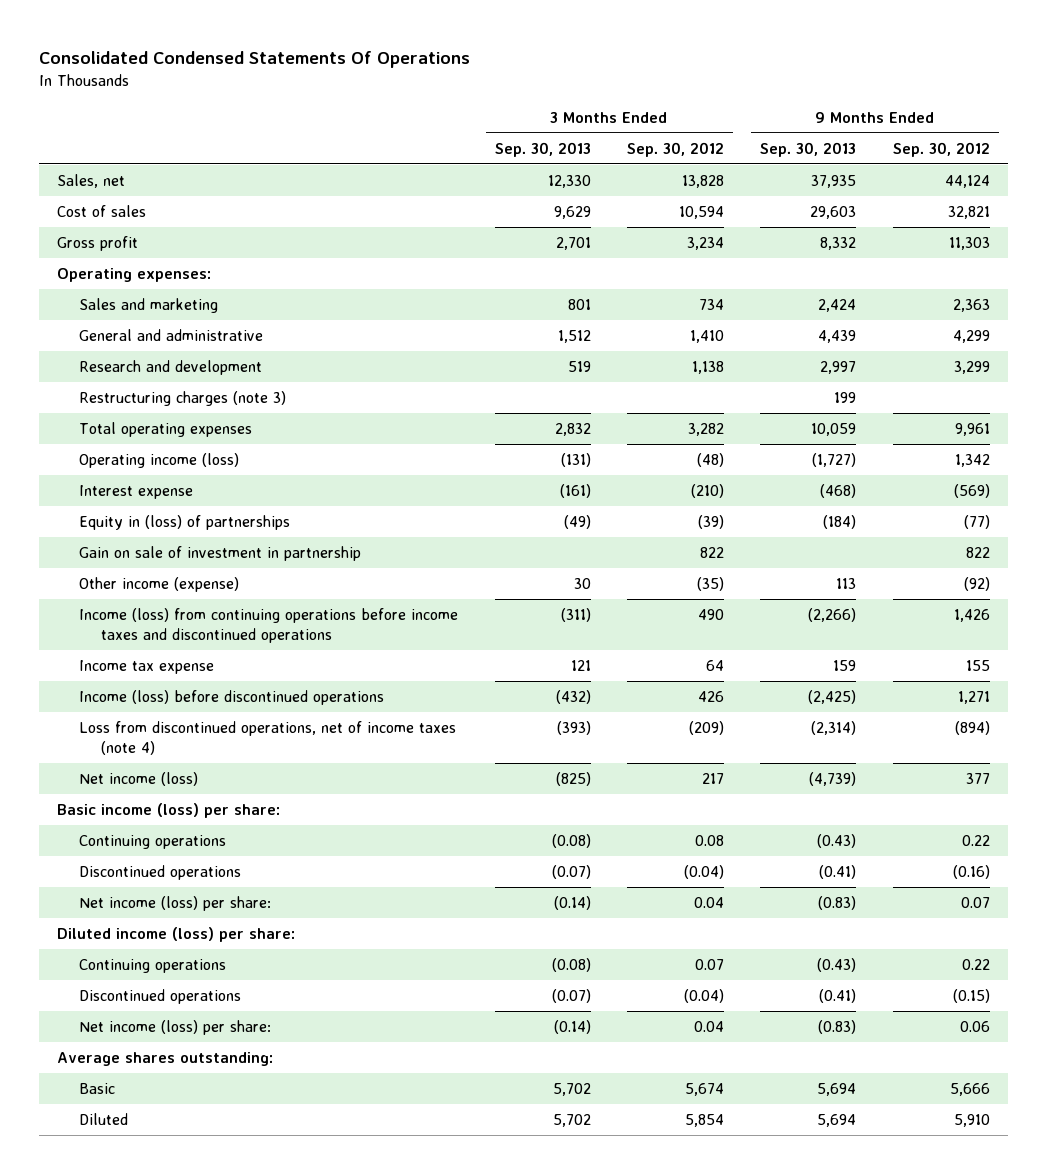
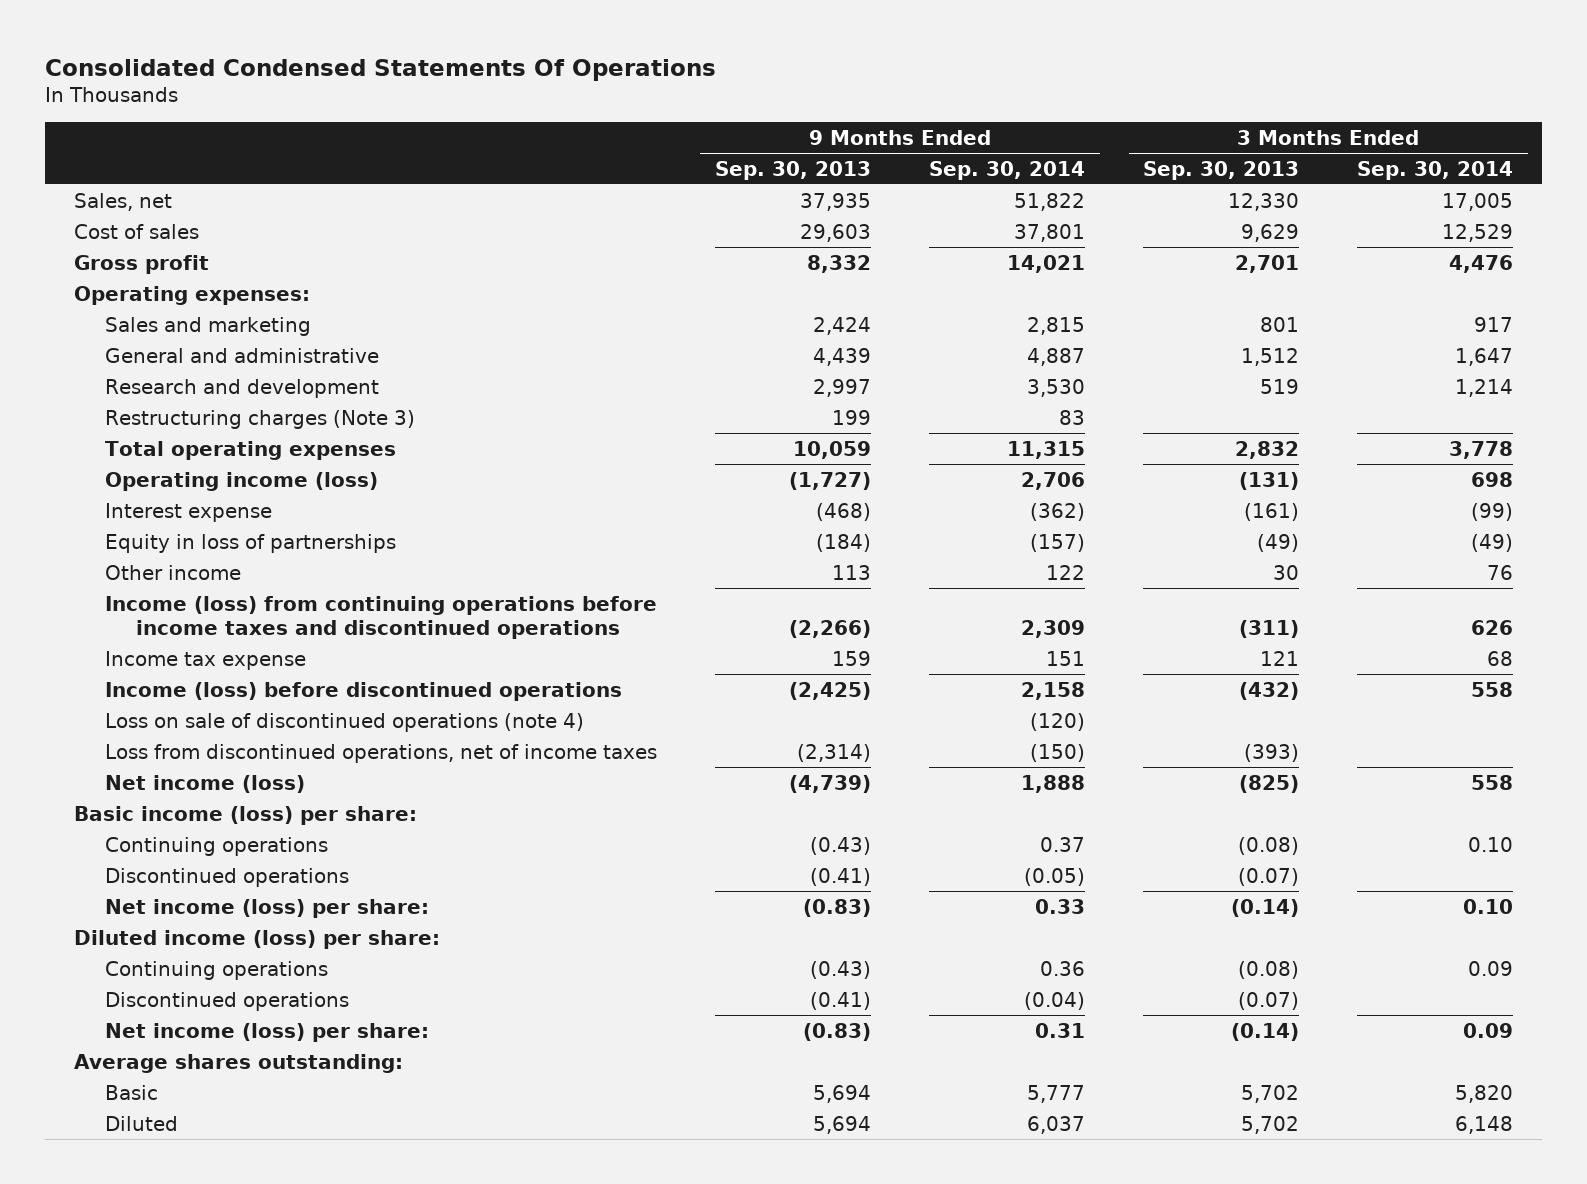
- | 3 Months Ended Sep. 30, 2013 | 3 Months Ended Sep. 30, 2012 | 9 Months Ended Sep. 30, 2013 | 9 Months Ended Sep. 30, 2012
+ | 9 Months Ended Sep. 30, 2013 | 9 Months Ended Sep. 30, 2014 | 3 Months Ended Sep. 30, 2013 | 3 Months Ended Sep. 30, 2014
- Restructuring charges (note 3) | | | 199 |
+ Restructuring charges (Note 3) | 199 | 83 | |
- Equity in (loss) of partnerships | (49) | (39) | (184) | (77)
- Gain on sale of investment in partnership | | 822 | | 822
- Other income (expense) | 30 | (35) | 113 | (92)
+ Equity in loss of partnerships | (184) | (157) | (49) | (49)
+ Other income | 113 | 122 | 30 | 76
- Loss from discontinued operations, net of income taxes (note 4) | (393) | (209) | (2,314) | (894)
+ Loss on sale of discontinued operations (note 4) | | (120) | |
+ Loss from discontinued operations, net of income taxes | (2,314) | (150) | (393) |

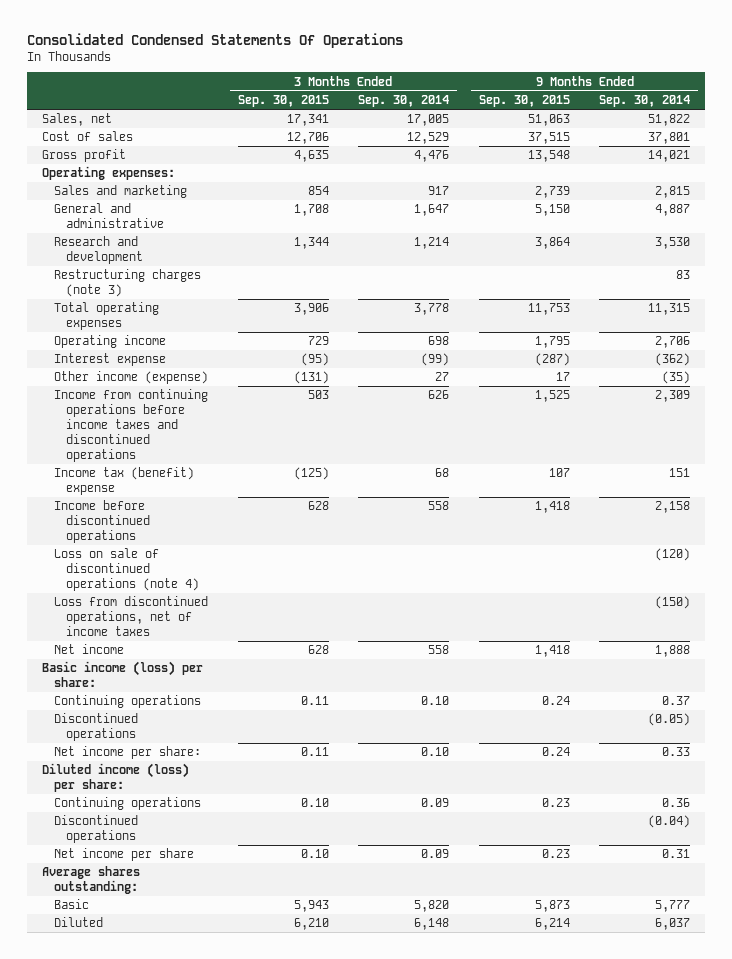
- | 9 Months Ended Sep. 30, 2013 | 9 Months Ended Sep. 30, 2014 | 3 Months Ended Sep. 30, 2013 | 3 Months Ended Sep. 30, 2014
+ | 3 Months Ended Sep. 30, 2015 | 3 Months Ended Sep. 30, 2014 | 9 Months Ended Sep. 30, 2015 | 9 Months Ended Sep. 30, 2014
- Restructuring charges (Note 3) | 199 | 83 | |
+ Restructuring charges (note 3) | | | | 83
- Operating income (loss) | (1,727) | 2,706 | (131) | 698
+ Operating income | 729 | 698 | 1,795 | 2,706
- Equity in loss of partnerships | (184) | (157) | (49) | (49)
- Other income | 113 | 122 | 30 | 76
- Income (loss) from continuing operations before income taxes and discontinued operations | (2,266) | 2,309 | (311) | 626
- Income tax expense | 159 | 151 | 121 | 68
- Income (loss) before discontinued operations | (2,425) | 2,158 | (432) | 558
+ Other income (expense) | (131) | 27 | 17 | (35)
+ Income from continuing operations before income taxes and discontinued operations | 503 | 626 | 1,525 | 2,309
+ Income tax (benefit) expense | (125) | 68 | 107 | 151
+ Income before discontinued operations | 628 | 558 | 1,418 | 2,158
- Net income (loss) | (4,739) | 1,888 | (825) | 558
+ Net income | 628 | 558 | 1,418 | 1,888
- Net income (loss) per share: | (0.83) | 0.33 | (0.14) | 0.10
+ Net income per share: | 0.11 | 0.10 | 0.24 | 0.33
- Net income (loss) per share: | (0.83) | 0.31 | (0.14) | 0.09
+ Net income per share | 0.10 | 0.09 | 0.23 | 0.31

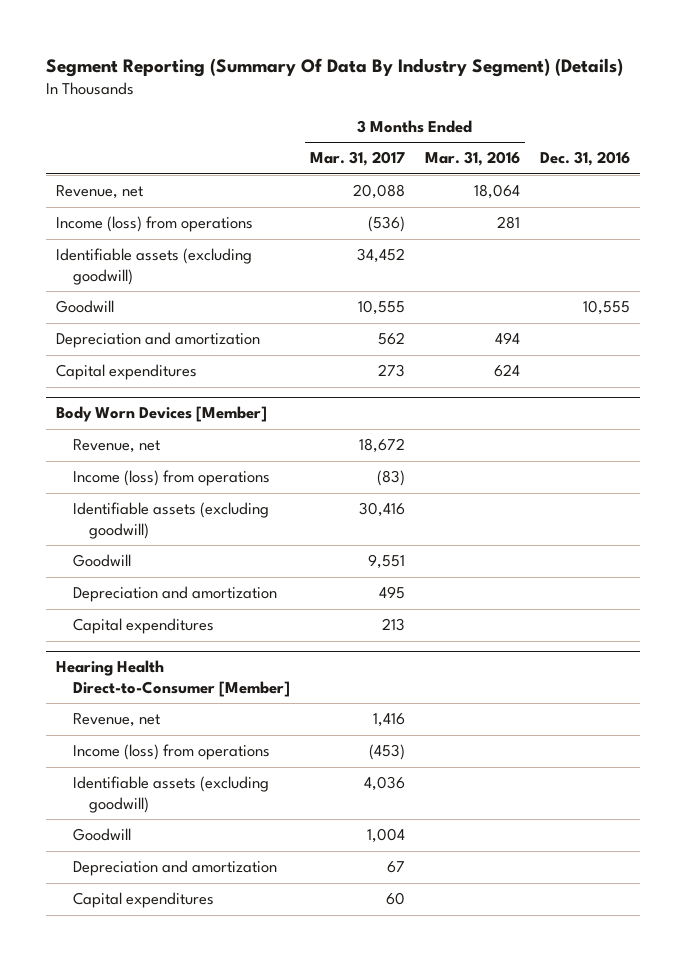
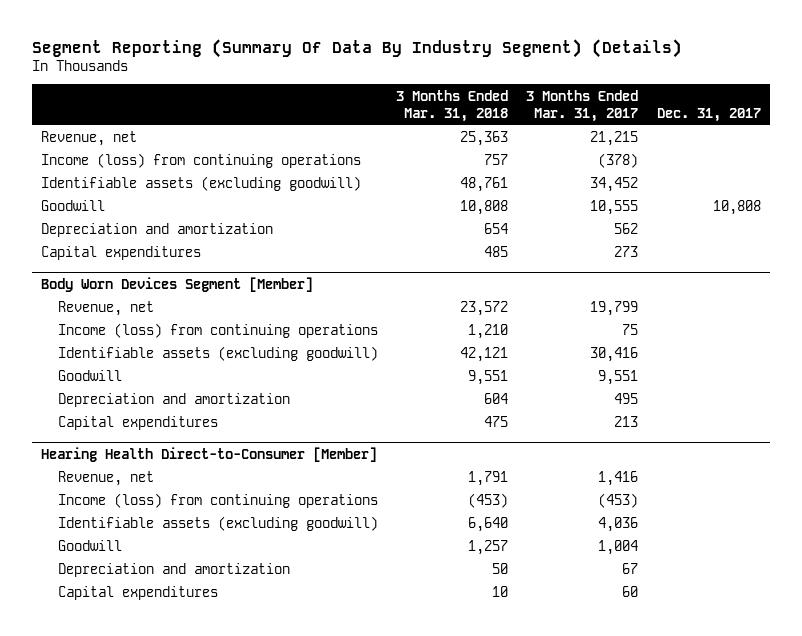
- | 3 Months Ended Mar. 31, 2017 | 3 Months Ended Mar. 31, 2016 | Dec. 31, 2016
+ | 3 Months Ended Mar. 31, 2018 | 3 Months Ended Mar. 31, 2017 | Dec. 31, 2017
- Revenue, net | 20,088 | 18,064 |
- Income (loss) from operations | (536) | 281 |
+ Revenue, net | 25,363 | 21,215 |
+ Income (loss) from continuing operations | 757 | (378) |
- Body Worn Devices [Member]
- Revenue, net | 18,672 | |
- Income (loss) from operations | (83) | |
+ Body Worn Devices Segment [Member]
+ Revenue, net | 23,572 | 19,799 |
+ Income (loss) from continuing operations | 1,210 | 75 |
@ Hearing Health Direct-to-Consumer [Member]
- Income (loss) from operations | (453) | |
+ Income (loss) from continuing operations | (453) | (453) |

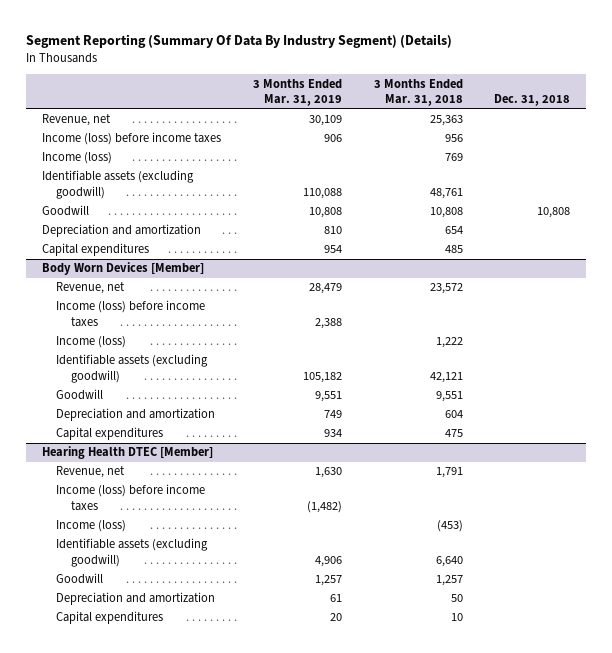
- | 3 Months Ended Mar. 31, 2018 | 3 Months Ended Mar. 31, 2017 | Dec. 31, 2017
+ | 3 Months Ended Mar. 31, 2019 | 3 Months Ended Mar. 31, 2018 | Dec. 31, 2018
- Income (loss) from continuing operations | 757 | (378) |
+ Income (loss) before income taxes | 906 | 956 |
+ Income (loss) | | 769 |
- Body Worn Devices Segment [Member]
+ Body Worn Devices [Member]
- Income (loss) from continuing operations | 1,210 | 75 |
+ Income (loss) before income taxes | 2,388 | |
+ Income (loss) | | 1,222 |
- Hearing Health Direct-to-Consumer [Member]
+ Hearing Health DTEC [Member]
- Income (loss) from continuing operations | (453) | (453) |
+ Income (loss) before income taxes | (1,482) | |
+ Income (loss) | | (453) |

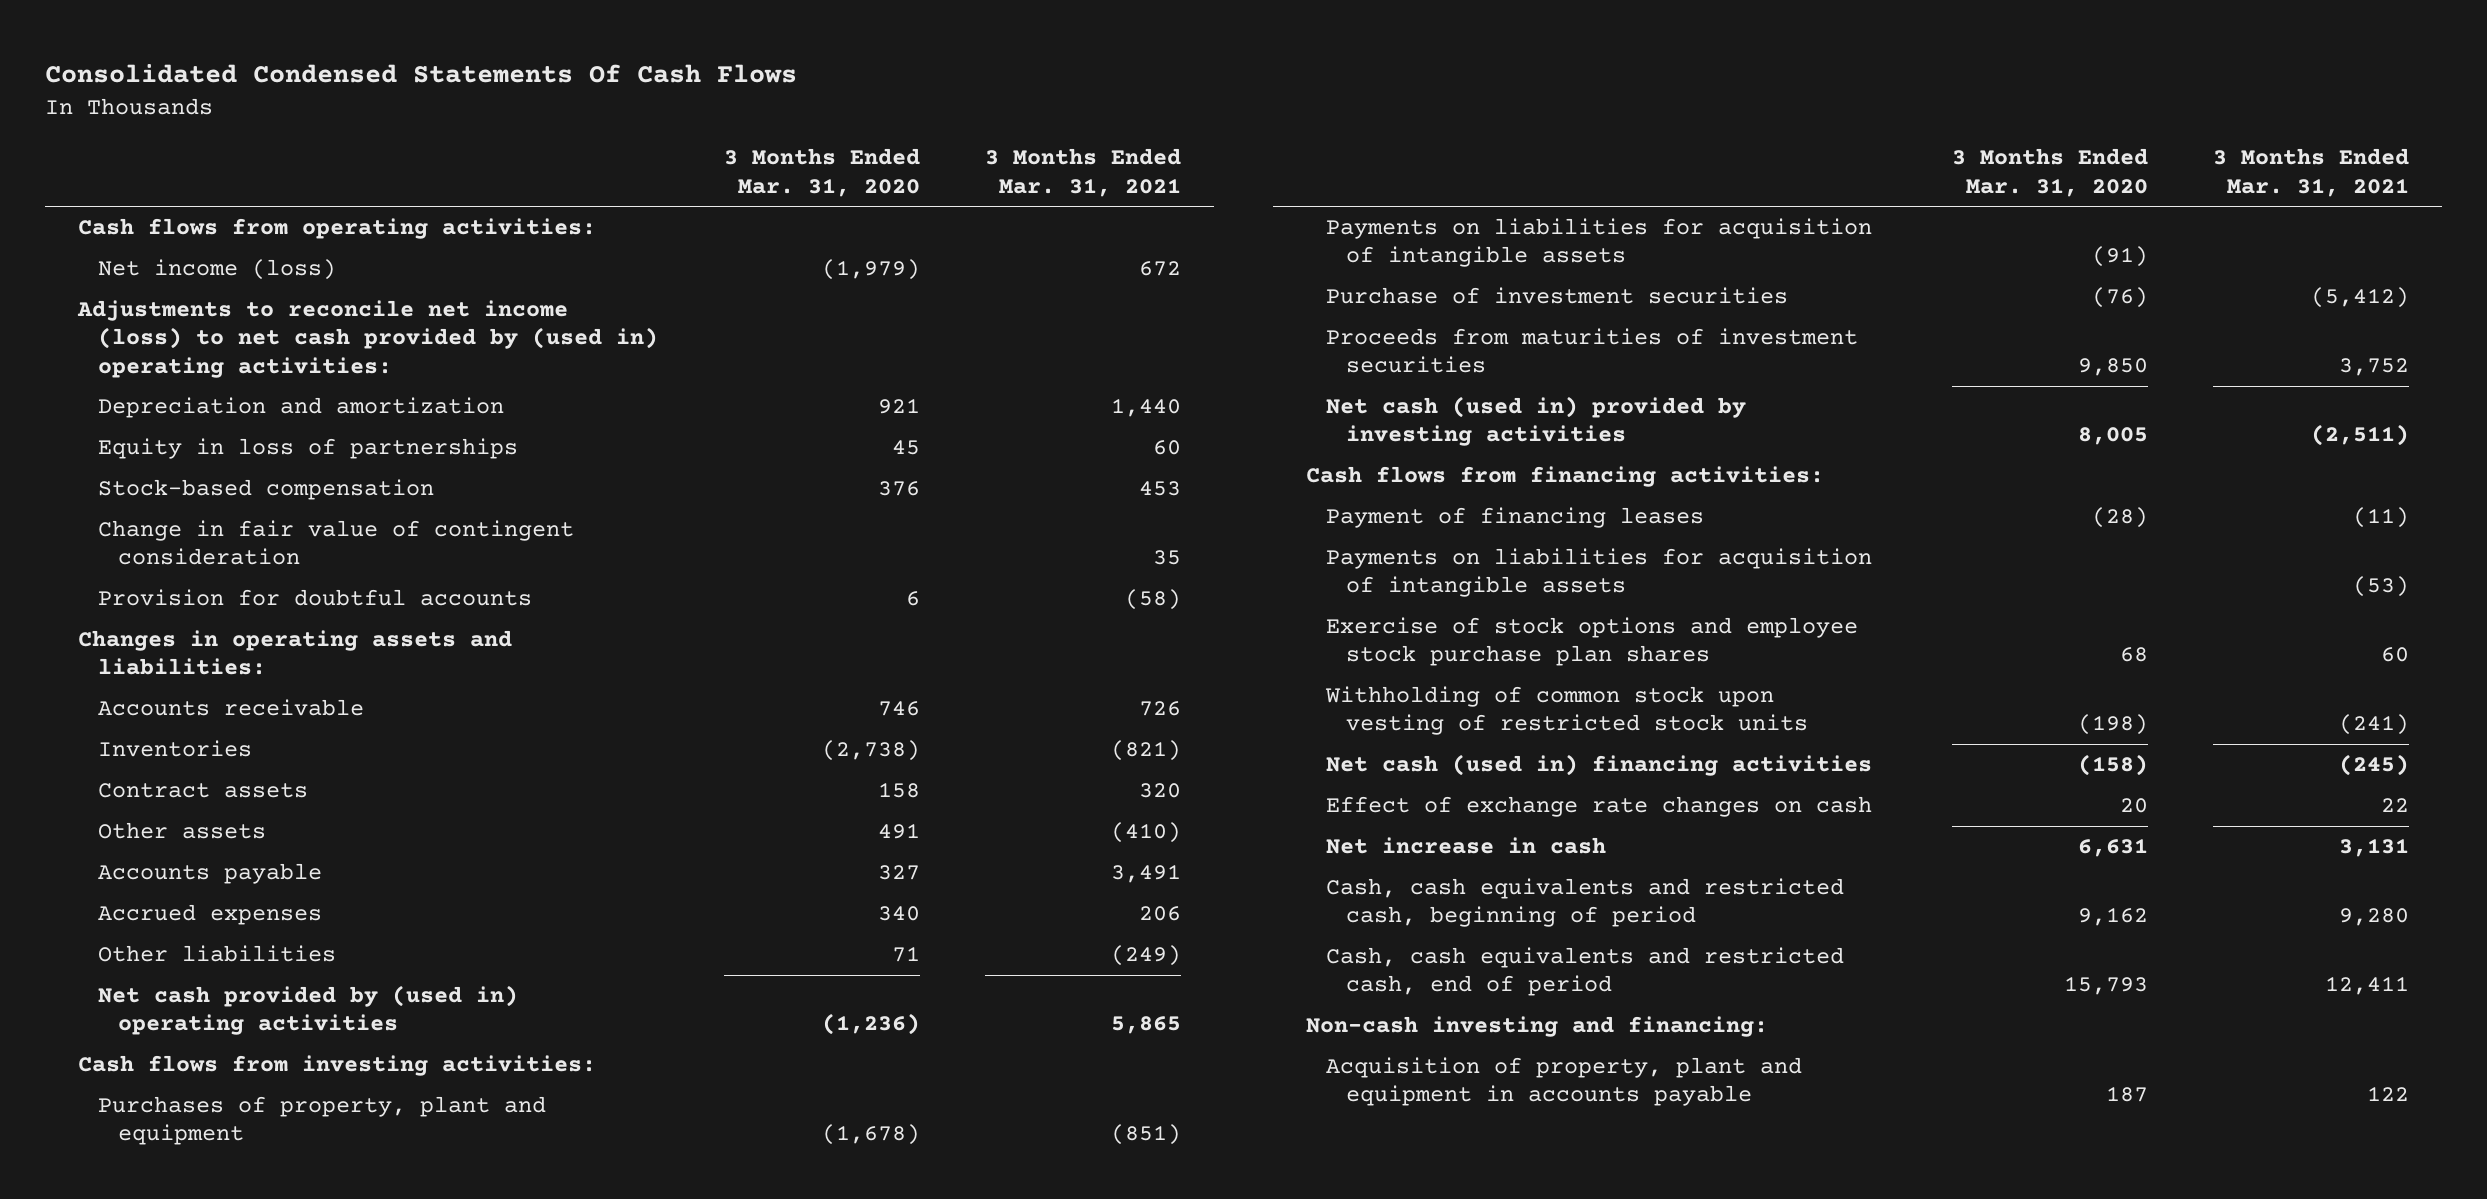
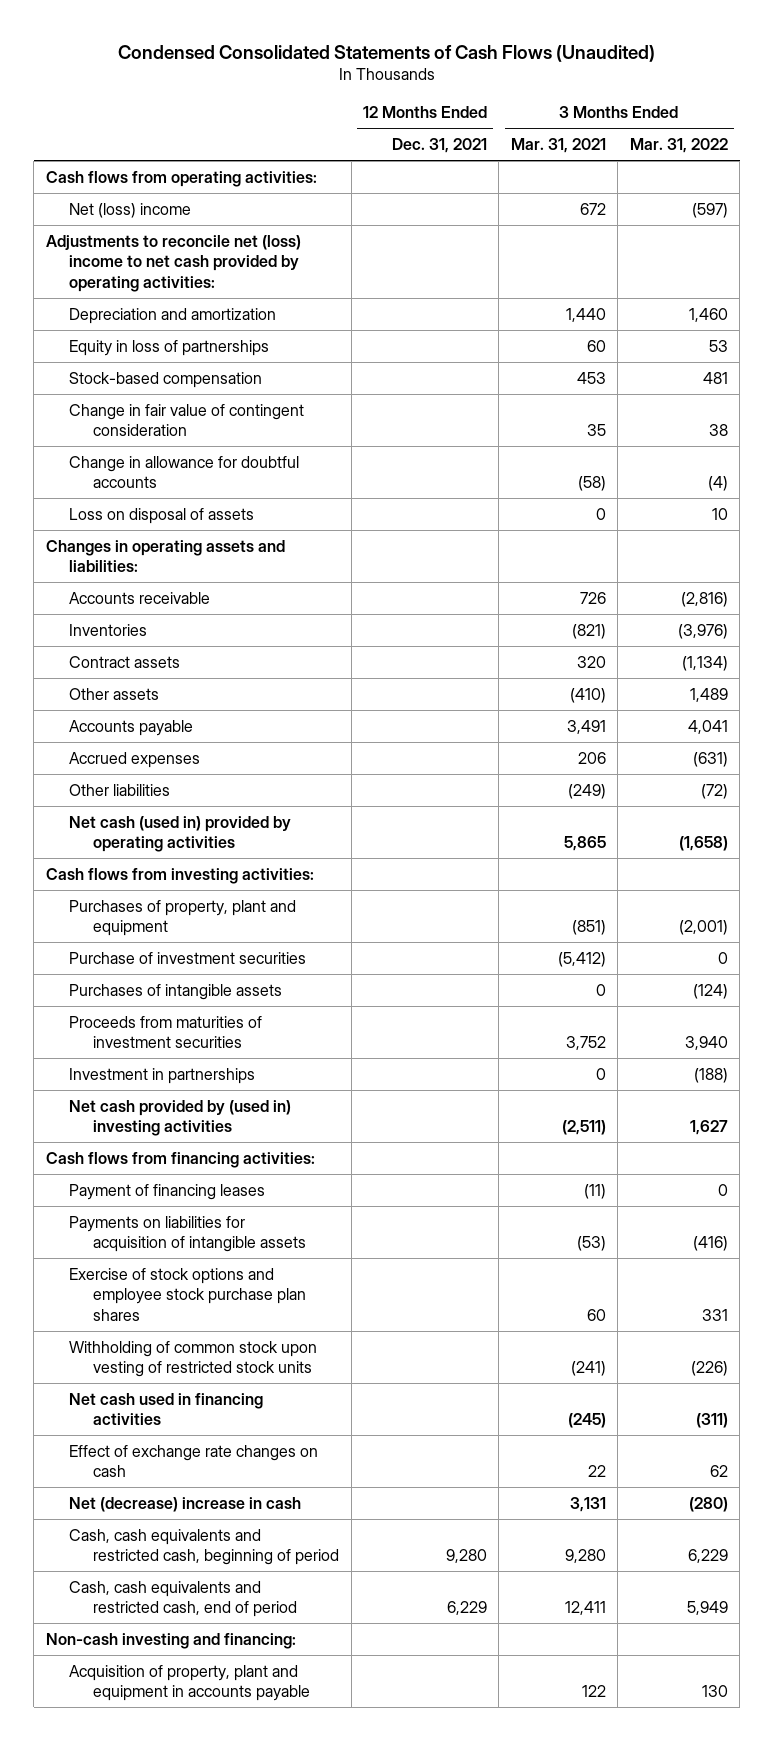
- Consolidated Condensed Statements Of Cash Flows
+ Condensed Consolidated Statements of Cash Flows (Unaudited)
- | 3 Months Ended Mar. 31, 2020 | 3 Months Ended Mar. 31, 2021
+ | 12 Months Ended Dec. 31, 2021 | 3 Months Ended Mar. 31, 2021 | 3 Months Ended Mar. 31, 2022
- Net income (loss) | (1,979) | 672
- Adjustments to reconcile net income (loss) to net cash provided by (used in) operating activities:
+ Net (loss) income | | 672 | (597)
+ Adjustments to reconcile net (loss) income to net cash provided by operating activities:
- Provision for doubtful accounts | 6 | (58)
+ Change in allowance for doubtful accounts | | (58) | (4)
+ Loss on disposal of assets | | 0 | 10
- Net cash provided by (used in) operating activities | (1,236) | 5,865
+ Net cash (used in) provided by operating activities | | 5,865 | (1,658)
- Payments on liabilities for acquisition of intangible assets | (91) |
+ Purchases of intangible assets | | 0 | (124)
- Net cash (used in) provided by investing activities | 8,005 | (2,511)
+ Investment in partnerships | | 0 | (188)
+ Net cash provided by (used in) investing activities | | (2,511) | 1,627
- Net cash (used in) financing activities | (158) | (245)
+ Net cash used in financing activities | | (245) | (311)
- Net increase in cash | 6,631 | 3,131
+ Net (decrease) increase in cash | | 3,131 | (280)

